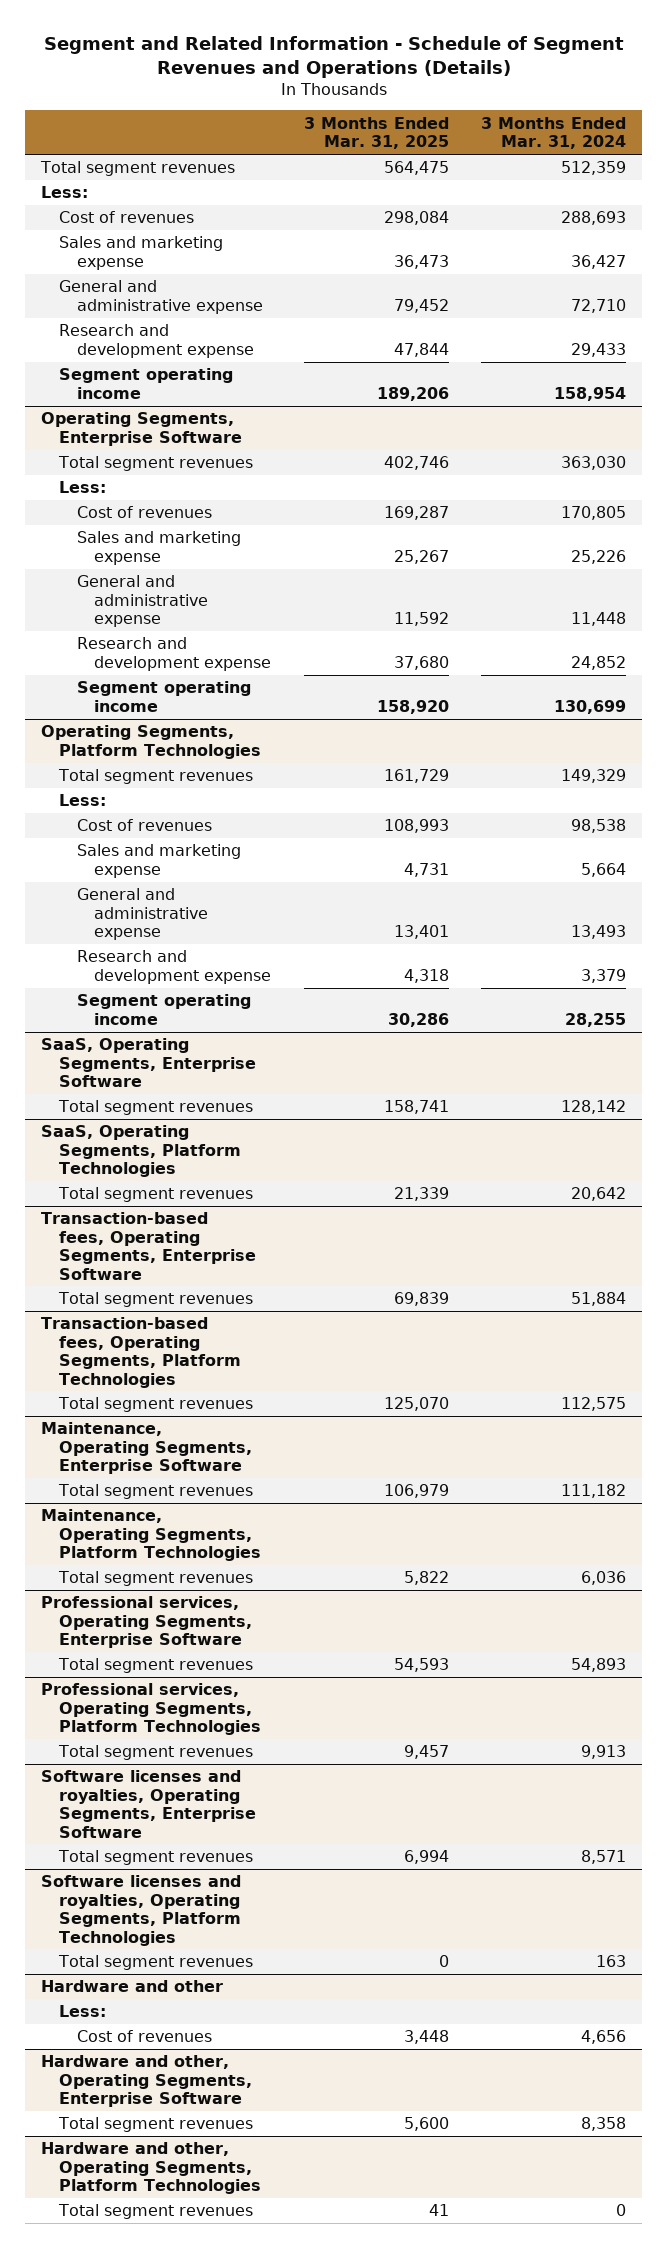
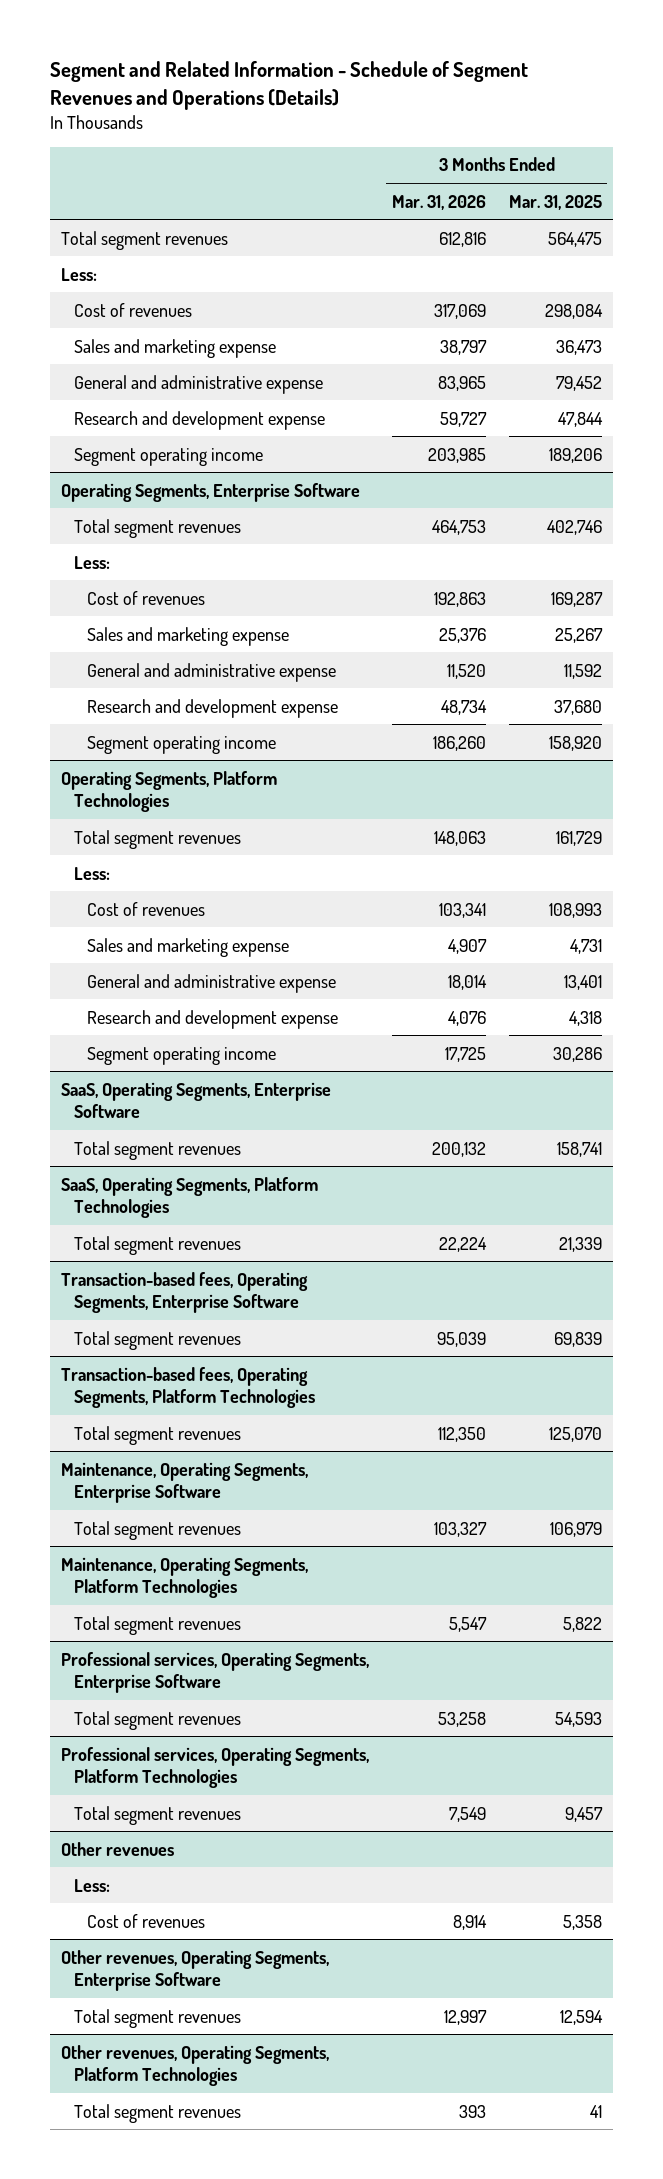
- | 3 Months Ended Mar. 31, 2025 | 3 Months Ended Mar. 31, 2024
+ | 3 Months Ended Mar. 31, 2026 | 3 Months Ended Mar. 31, 2025
- Software licenses and royalties, Operating Segments, Enterprise Software
- Total segment revenues | 6,994 | 8,571
- Software licenses and royalties, Operating Segments, Platform Technologies
- Total segment revenues | 0 | 163
- Hardware and other
+ Other revenues
- Cost of revenues | 3,448 | 4,656
- Hardware and other, Operating Segments, Enterprise Software
- Total segment revenues | 5,600 | 8,358
- Hardware and other, Operating Segments, Platform Technologies
+ Cost of revenues | 8,914 | 5,358
+ Other revenues, Operating Segments, Enterprise Software
+ Total segment revenues | 12,997 | 12,594
+ Other revenues, Operating Segments, Platform Technologies

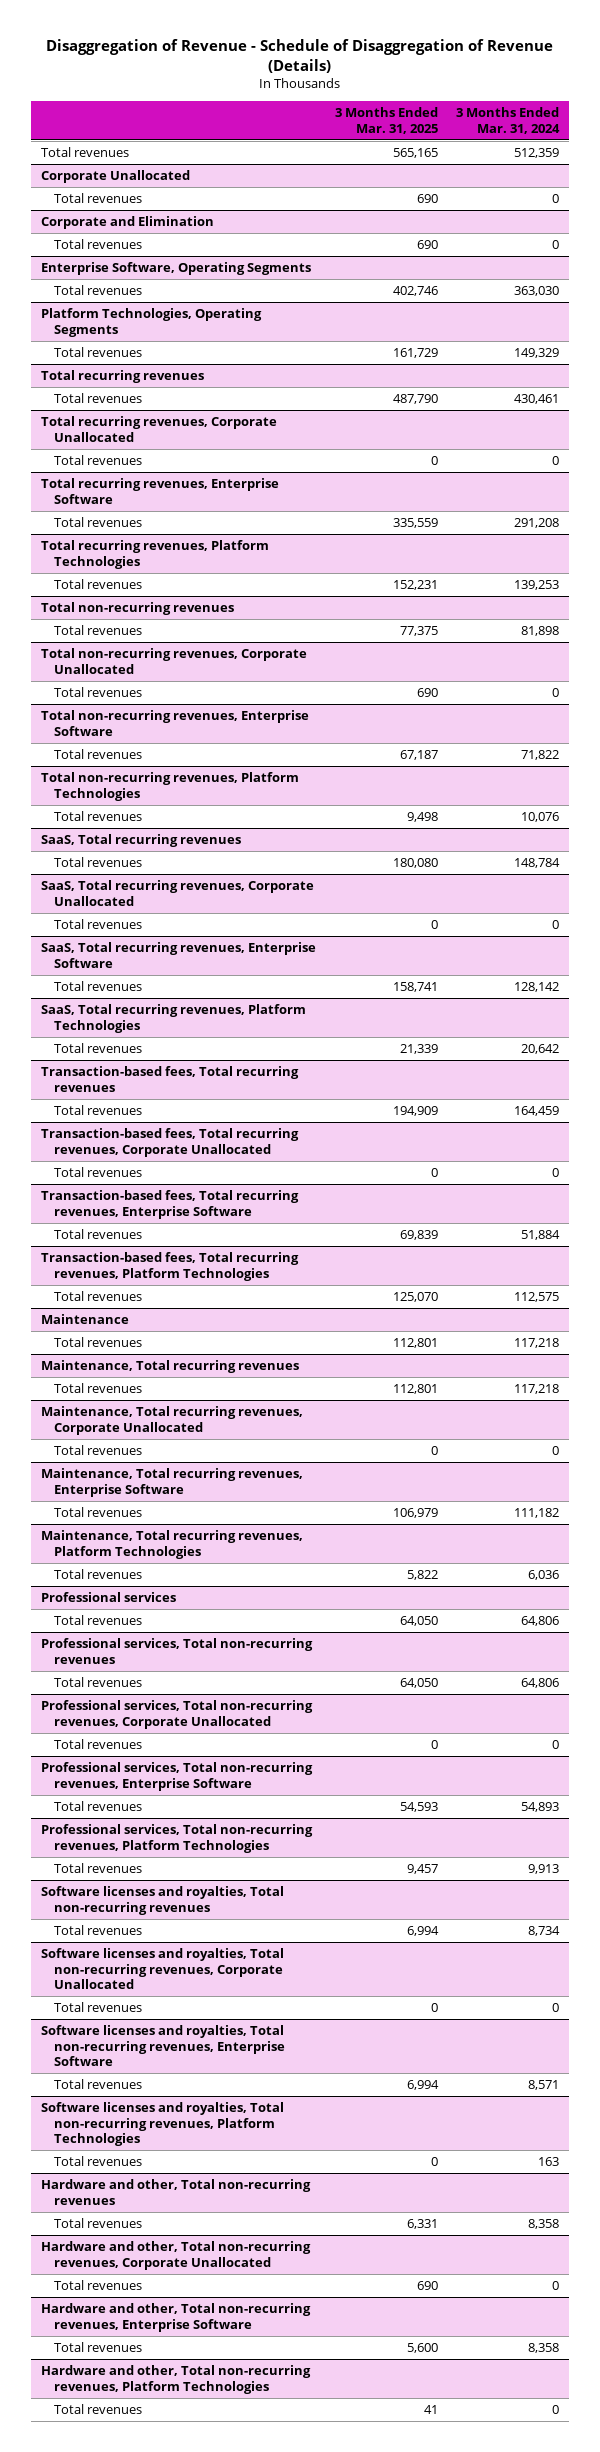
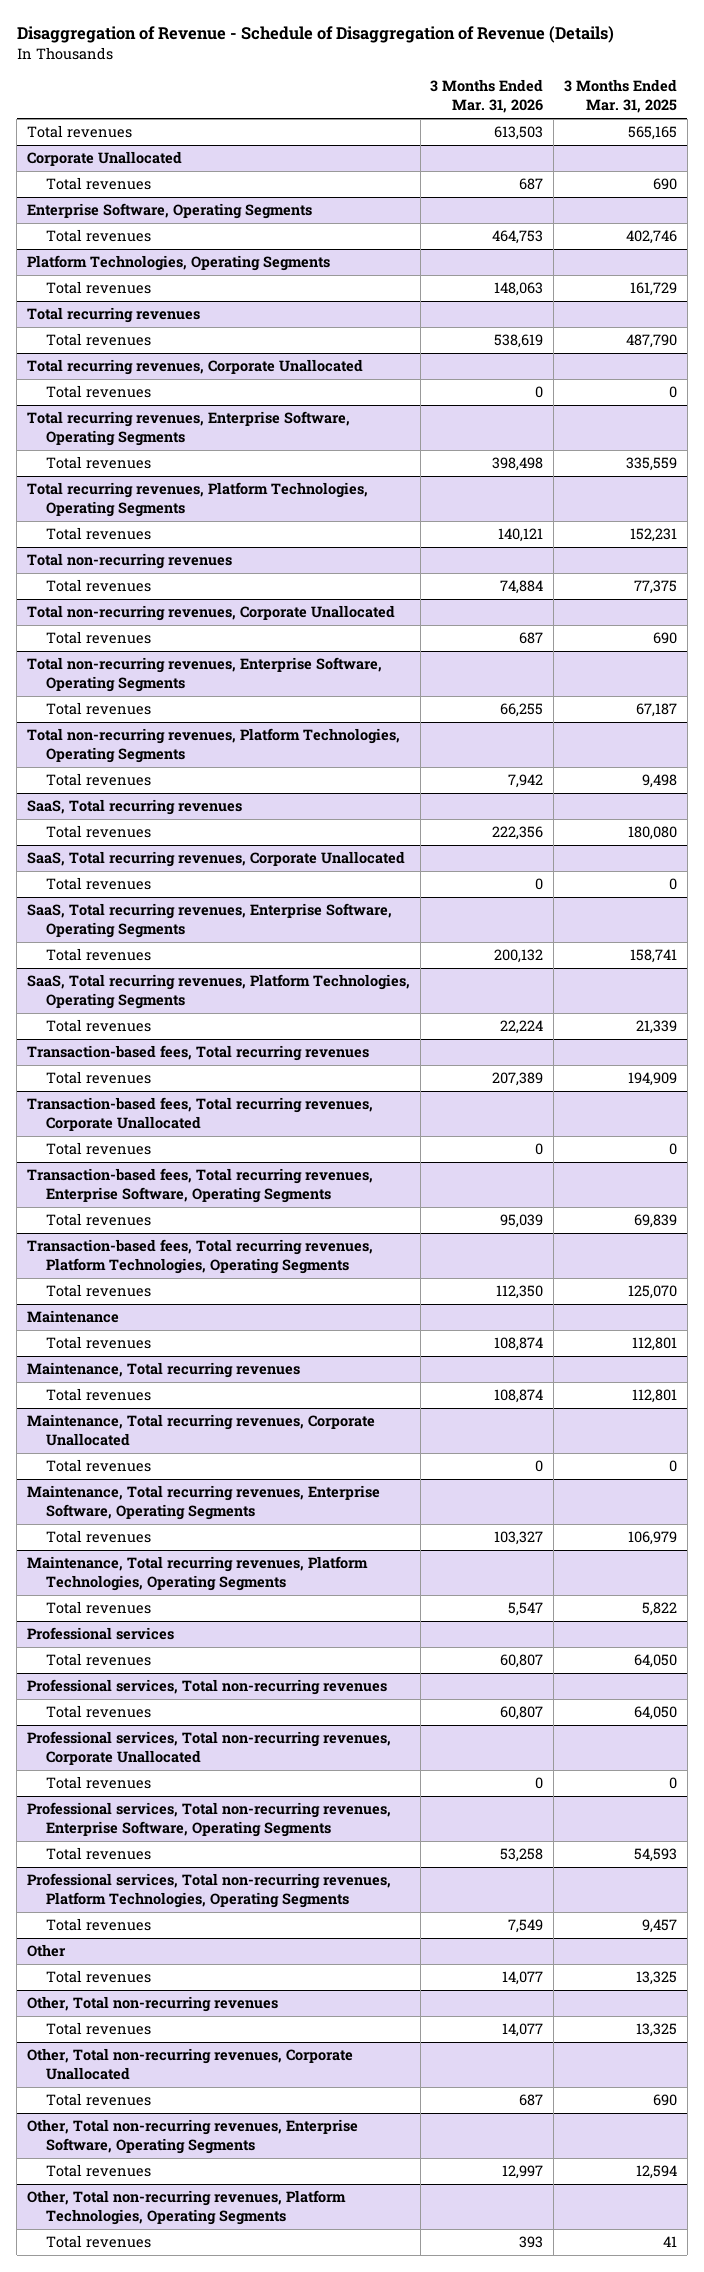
- | 3 Months Ended Mar. 31, 2025 | 3 Months Ended Mar. 31, 2024
+ | 3 Months Ended Mar. 31, 2026 | 3 Months Ended Mar. 31, 2025
- Corporate and Elimination
- Total revenues | 690 | 0
- Total recurring revenues, Enterprise Software
+ Total recurring revenues, Enterprise Software, Operating Segments
- Total recurring revenues, Platform Technologies
+ Total recurring revenues, Platform Technologies, Operating Segments
- Total non-recurring revenues, Enterprise Software
+ Total non-recurring revenues, Enterprise Software, Operating Segments
- Total non-recurring revenues, Platform Technologies
+ Total non-recurring revenues, Platform Technologies, Operating Segments
- SaaS, Total recurring revenues, Enterprise Software
+ SaaS, Total recurring revenues, Enterprise Software, Operating Segments
- SaaS, Total recurring revenues, Platform Technologies
+ SaaS, Total recurring revenues, Platform Technologies, Operating Segments
- Transaction-based fees, Total recurring revenues, Enterprise Software
+ Transaction-based fees, Total recurring revenues, Enterprise Software, Operating Segments
- Transaction-based fees, Total recurring revenues, Platform Technologies
+ Transaction-based fees, Total recurring revenues, Platform Technologies, Operating Segments
- Maintenance, Total recurring revenues, Enterprise Software
+ Maintenance, Total recurring revenues, Enterprise Software, Operating Segments
- Maintenance, Total recurring revenues, Platform Technologies
+ Maintenance, Total recurring revenues, Platform Technologies, Operating Segments
- Professional services, Total non-recurring revenues, Enterprise Software
+ Professional services, Total non-recurring revenues, Enterprise Software, Operating Segments
- Professional services, Total non-recurring revenues, Platform Technologies
+ Professional services, Total non-recurring revenues, Platform Technologies, Operating Segments
- Software licenses and royalties, Total non-recurring revenues
- Total revenues | 6,994 | 8,734
- Software licenses and royalties, Total non-recurring revenues, Corporate Unallocated
- Total revenues | 0 | 0
- Software licenses and royalties, Total non-recurring revenues, Enterprise Software
- Total revenues | 6,994 | 8,571
- Software licenses and royalties, Total non-recurring revenues, Platform Technologies
- Total revenues | 0 | 163
- Hardware and other, Total non-recurring revenues
- Total revenues | 6,331 | 8,358
- Hardware and other, Total non-recurring revenues, Corporate Unallocated
+ Other
+ Total revenues | 14,077 | 13,325
+ Other, Total non-recurring revenues
+ Total revenues | 14,077 | 13,325
+ Other, Total non-recurring revenues, Corporate Unallocated
- Hardware and other, Total non-recurring revenues, Enterprise Software
- Total revenues | 5,600 | 8,358
- Hardware and other, Total non-recurring revenues, Platform Technologies
+ Other, Total non-recurring revenues, Enterprise Software, Operating Segments
+ Total revenues | 12,997 | 12,594
+ Other, Total non-recurring revenues, Platform Technologies, Operating Segments

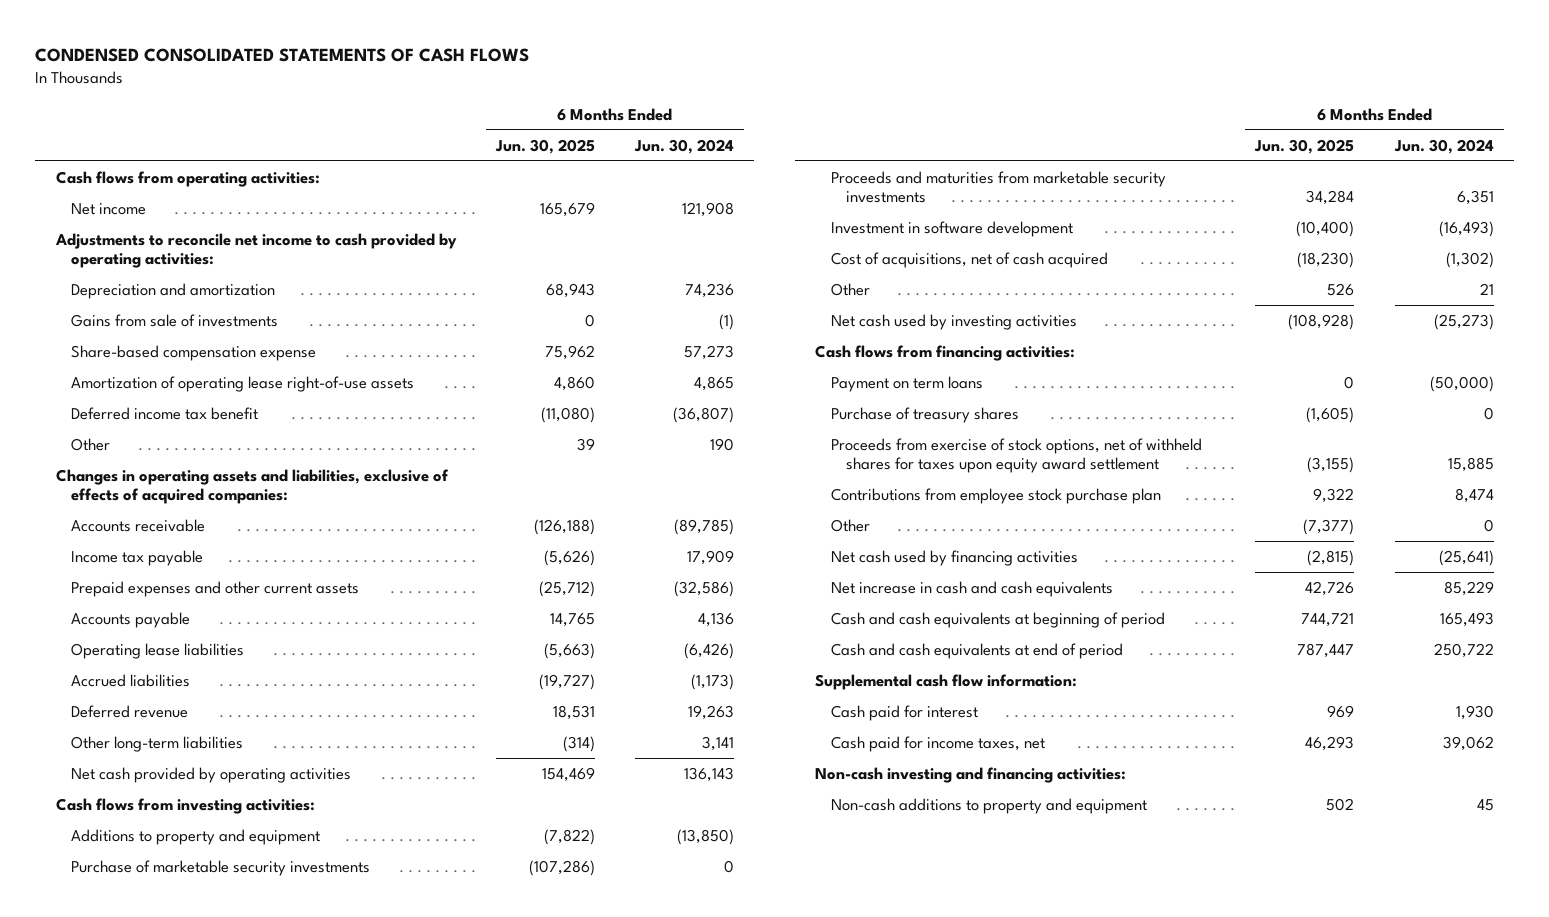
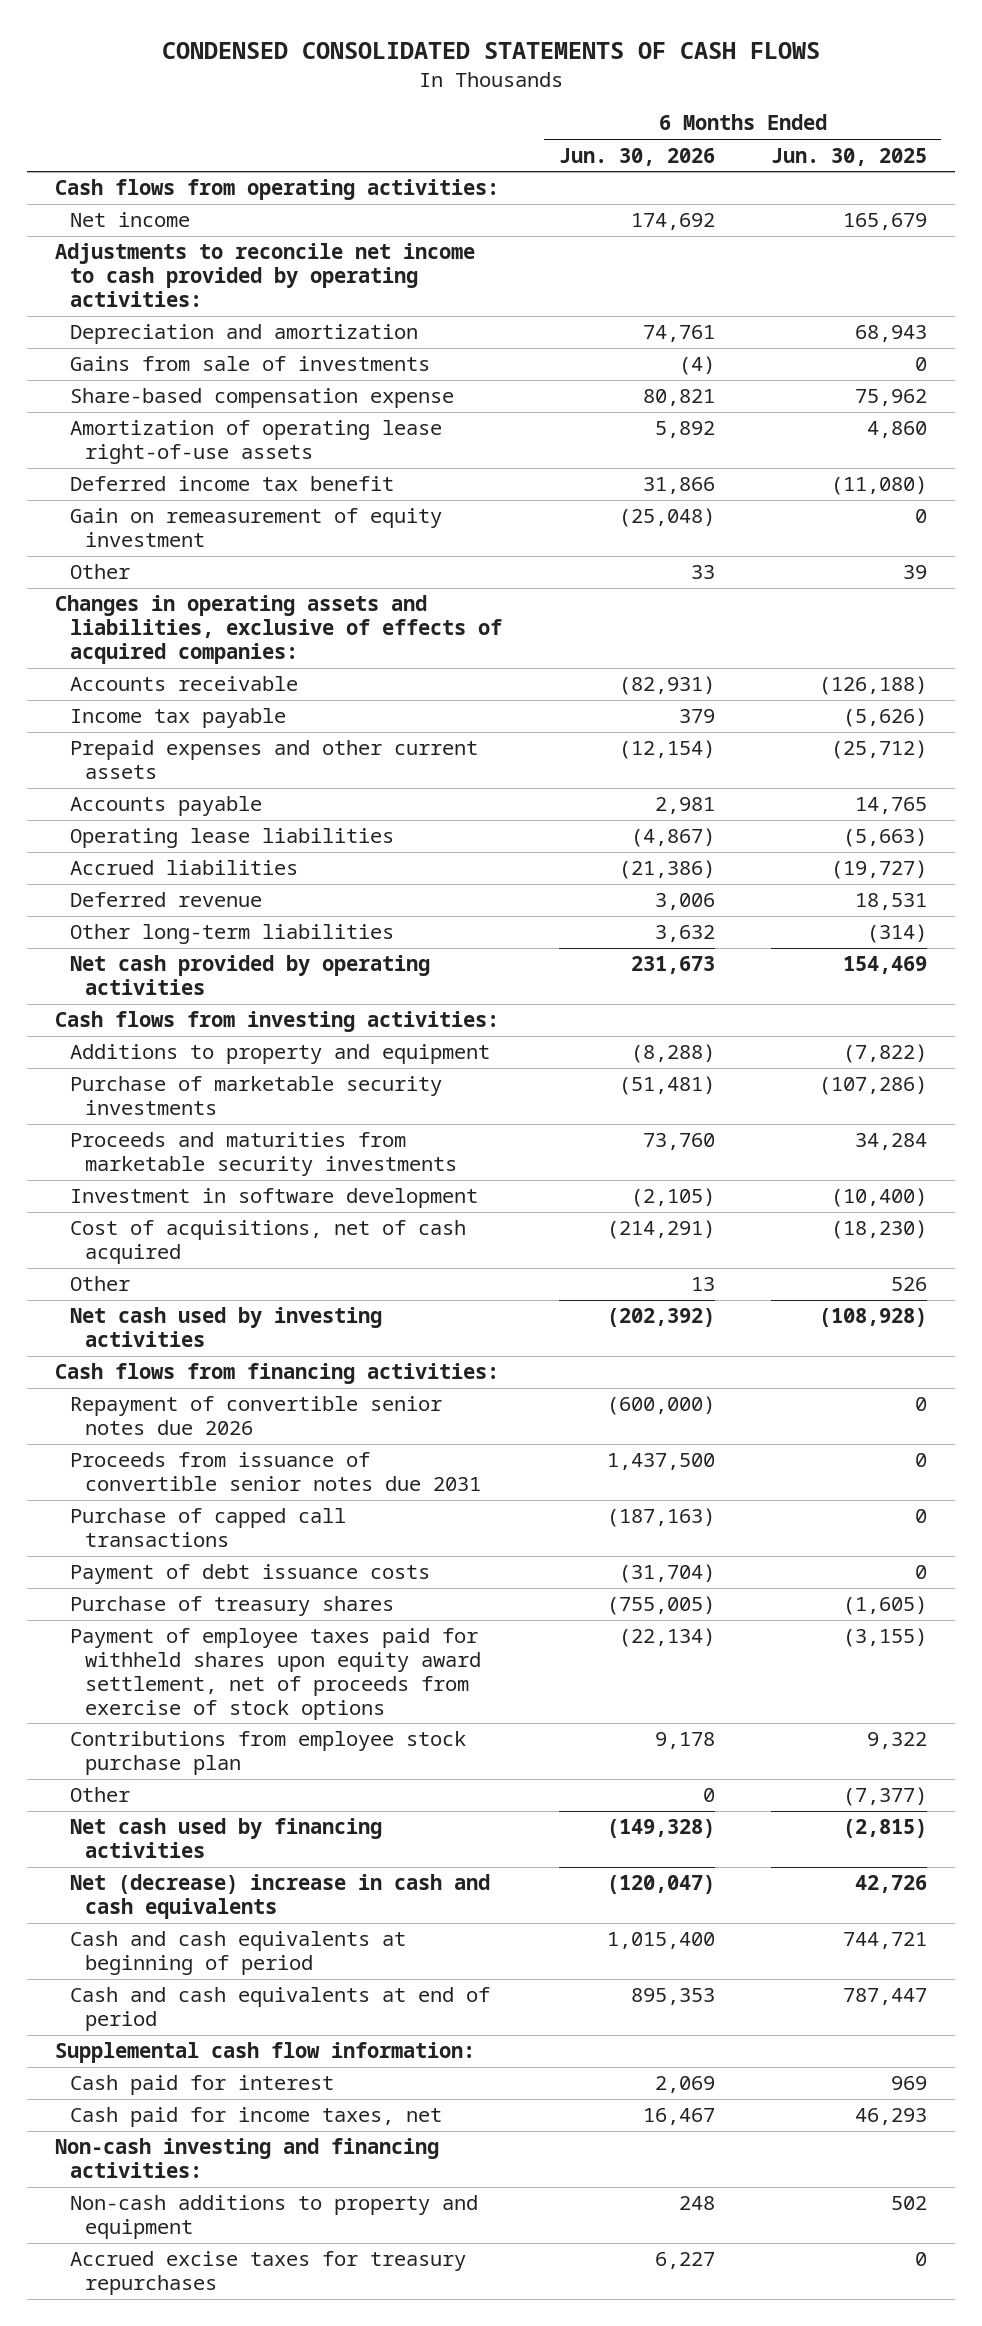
- | 6 Months Ended Jun. 30, 2025 | 6 Months Ended Jun. 30, 2024
+ | 6 Months Ended Jun. 30, 2026 | 6 Months Ended Jun. 30, 2025
+ Gain on remeasurement of equity investment | (25,048) | 0
- Payment on term loans | 0 | (50,000)
+ Repayment of convertible senior notes due 2026 | (600,000) | 0
+ Proceeds from issuance of convertible senior notes due 2031 | 1,437,500 | 0
+ Purchase of capped call transactions | (187,163) | 0
+ Payment of debt issuance costs | (31,704) | 0
- Proceeds from exercise of stock options, net of withheld shares for taxes upon equity award settlement | (3,155) | 15,885
+ Payment of employee taxes paid for withheld shares upon equity award settlement, net of proceeds from exercise of stock options | (22,134) | (3,155)
- Net increase in cash and cash equivalents | 42,726 | 85,229
+ Net (decrease) increase in cash and cash equivalents | (120,047) | 42,726
+ Accrued excise taxes for treasury repurchases | 6,227 | 0

